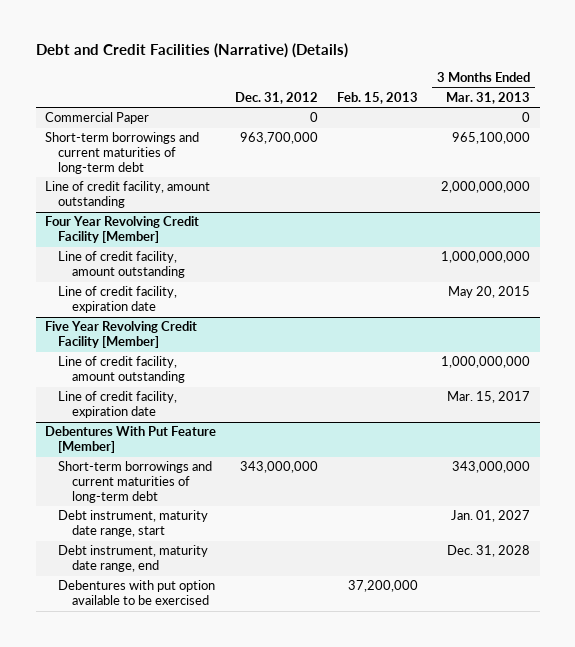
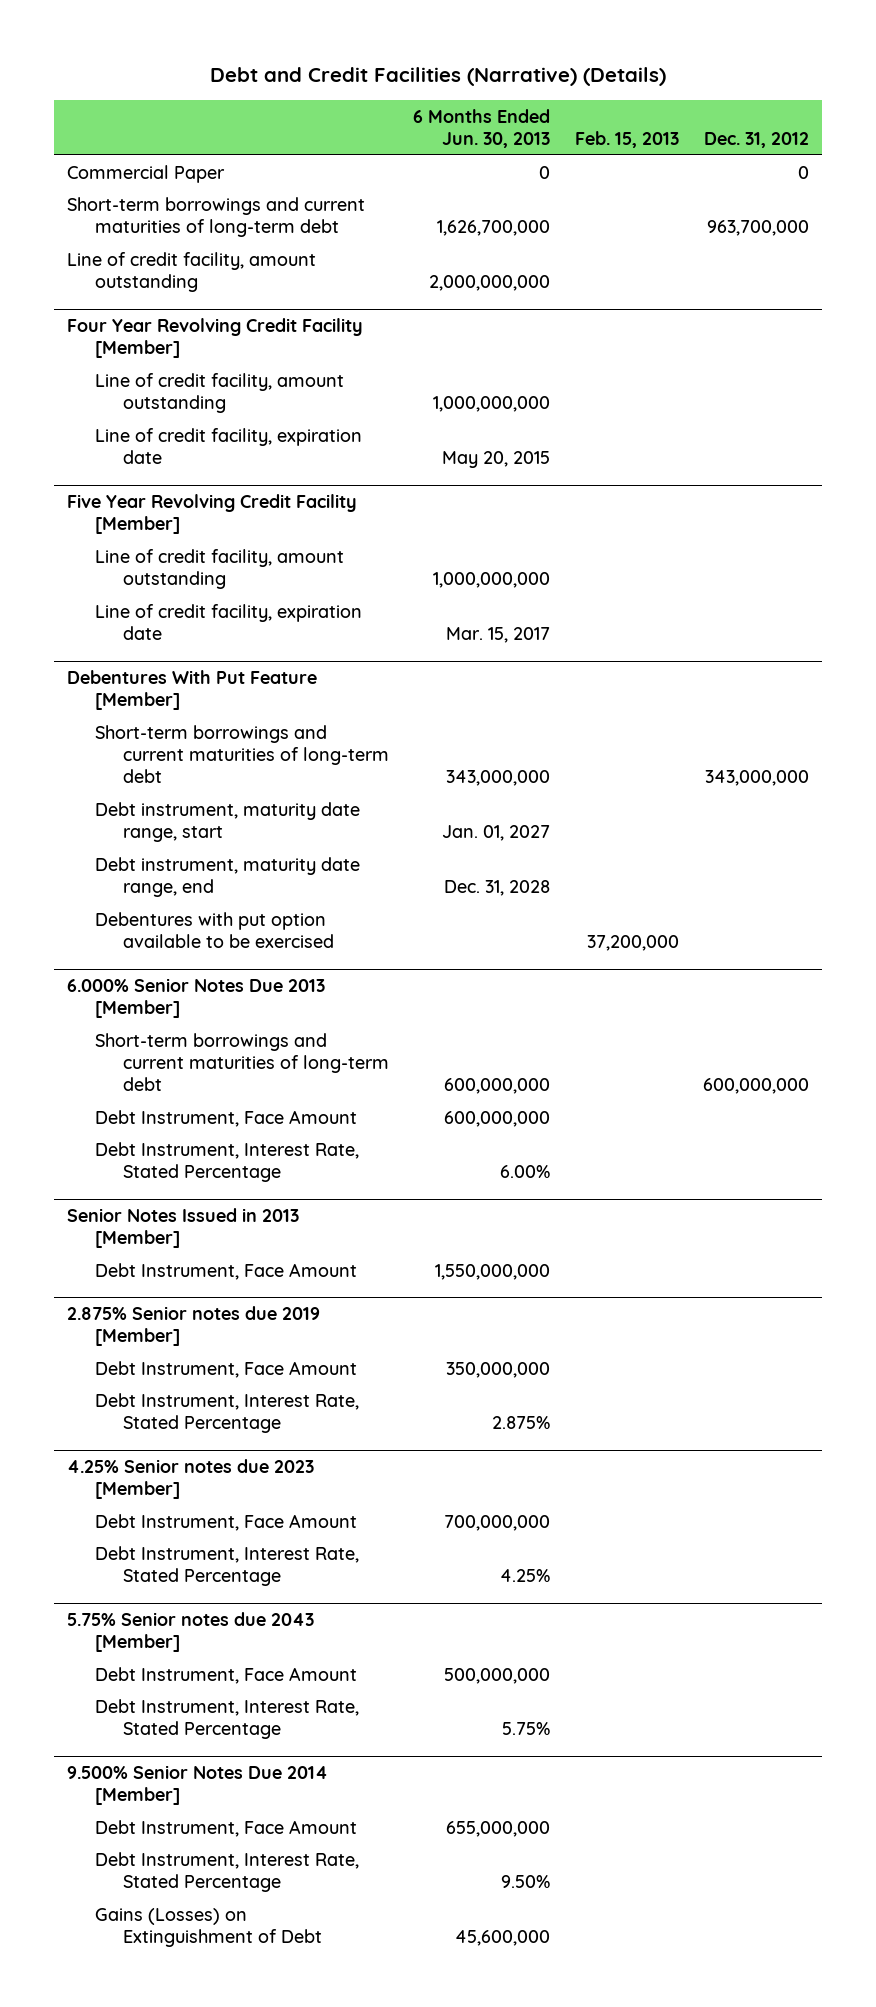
- | Dec. 31, 2012 | Feb. 15, 2013 | 3 Months Ended Mar. 31, 2013
+ | 6 Months Ended Jun. 30, 2013 | Feb. 15, 2013 | Dec. 31, 2012
+ 6.000% Senior Notes Due 2013 [Member]
+ Short-term borrowings and current maturities of long-term debt | 600,000,000 | | 600,000,000
+ Debt Instrument, Face Amount | 600,000,000 | |
+ Debt Instrument, Interest Rate, Stated Percentage | 6.00% | |
+ Senior Notes Issued in 2013 [Member]
+ Debt Instrument, Face Amount | 1,550,000,000 | |
+ 2.875% Senior notes due 2019 [Member]
+ Debt Instrument, Face Amount | 350,000,000 | |
+ Debt Instrument, Interest Rate, Stated Percentage | 2.875% | |
+ 4.25% Senior notes due 2023 [Member]
+ Debt Instrument, Face Amount | 700,000,000 | |
+ Debt Instrument, Interest Rate, Stated Percentage | 4.25% | |
+ 5.75% Senior notes due 2043 [Member]
+ Debt Instrument, Face Amount | 500,000,000 | |
+ Debt Instrument, Interest Rate, Stated Percentage | 5.75% | |
+ 9.500% Senior Notes Due 2014 [Member]
+ Debt Instrument, Face Amount | 655,000,000 | |
+ Debt Instrument, Interest Rate, Stated Percentage | 9.50% | |
+ Gains (Losses) on Extinguishment of Debt | 45,600,000 | |

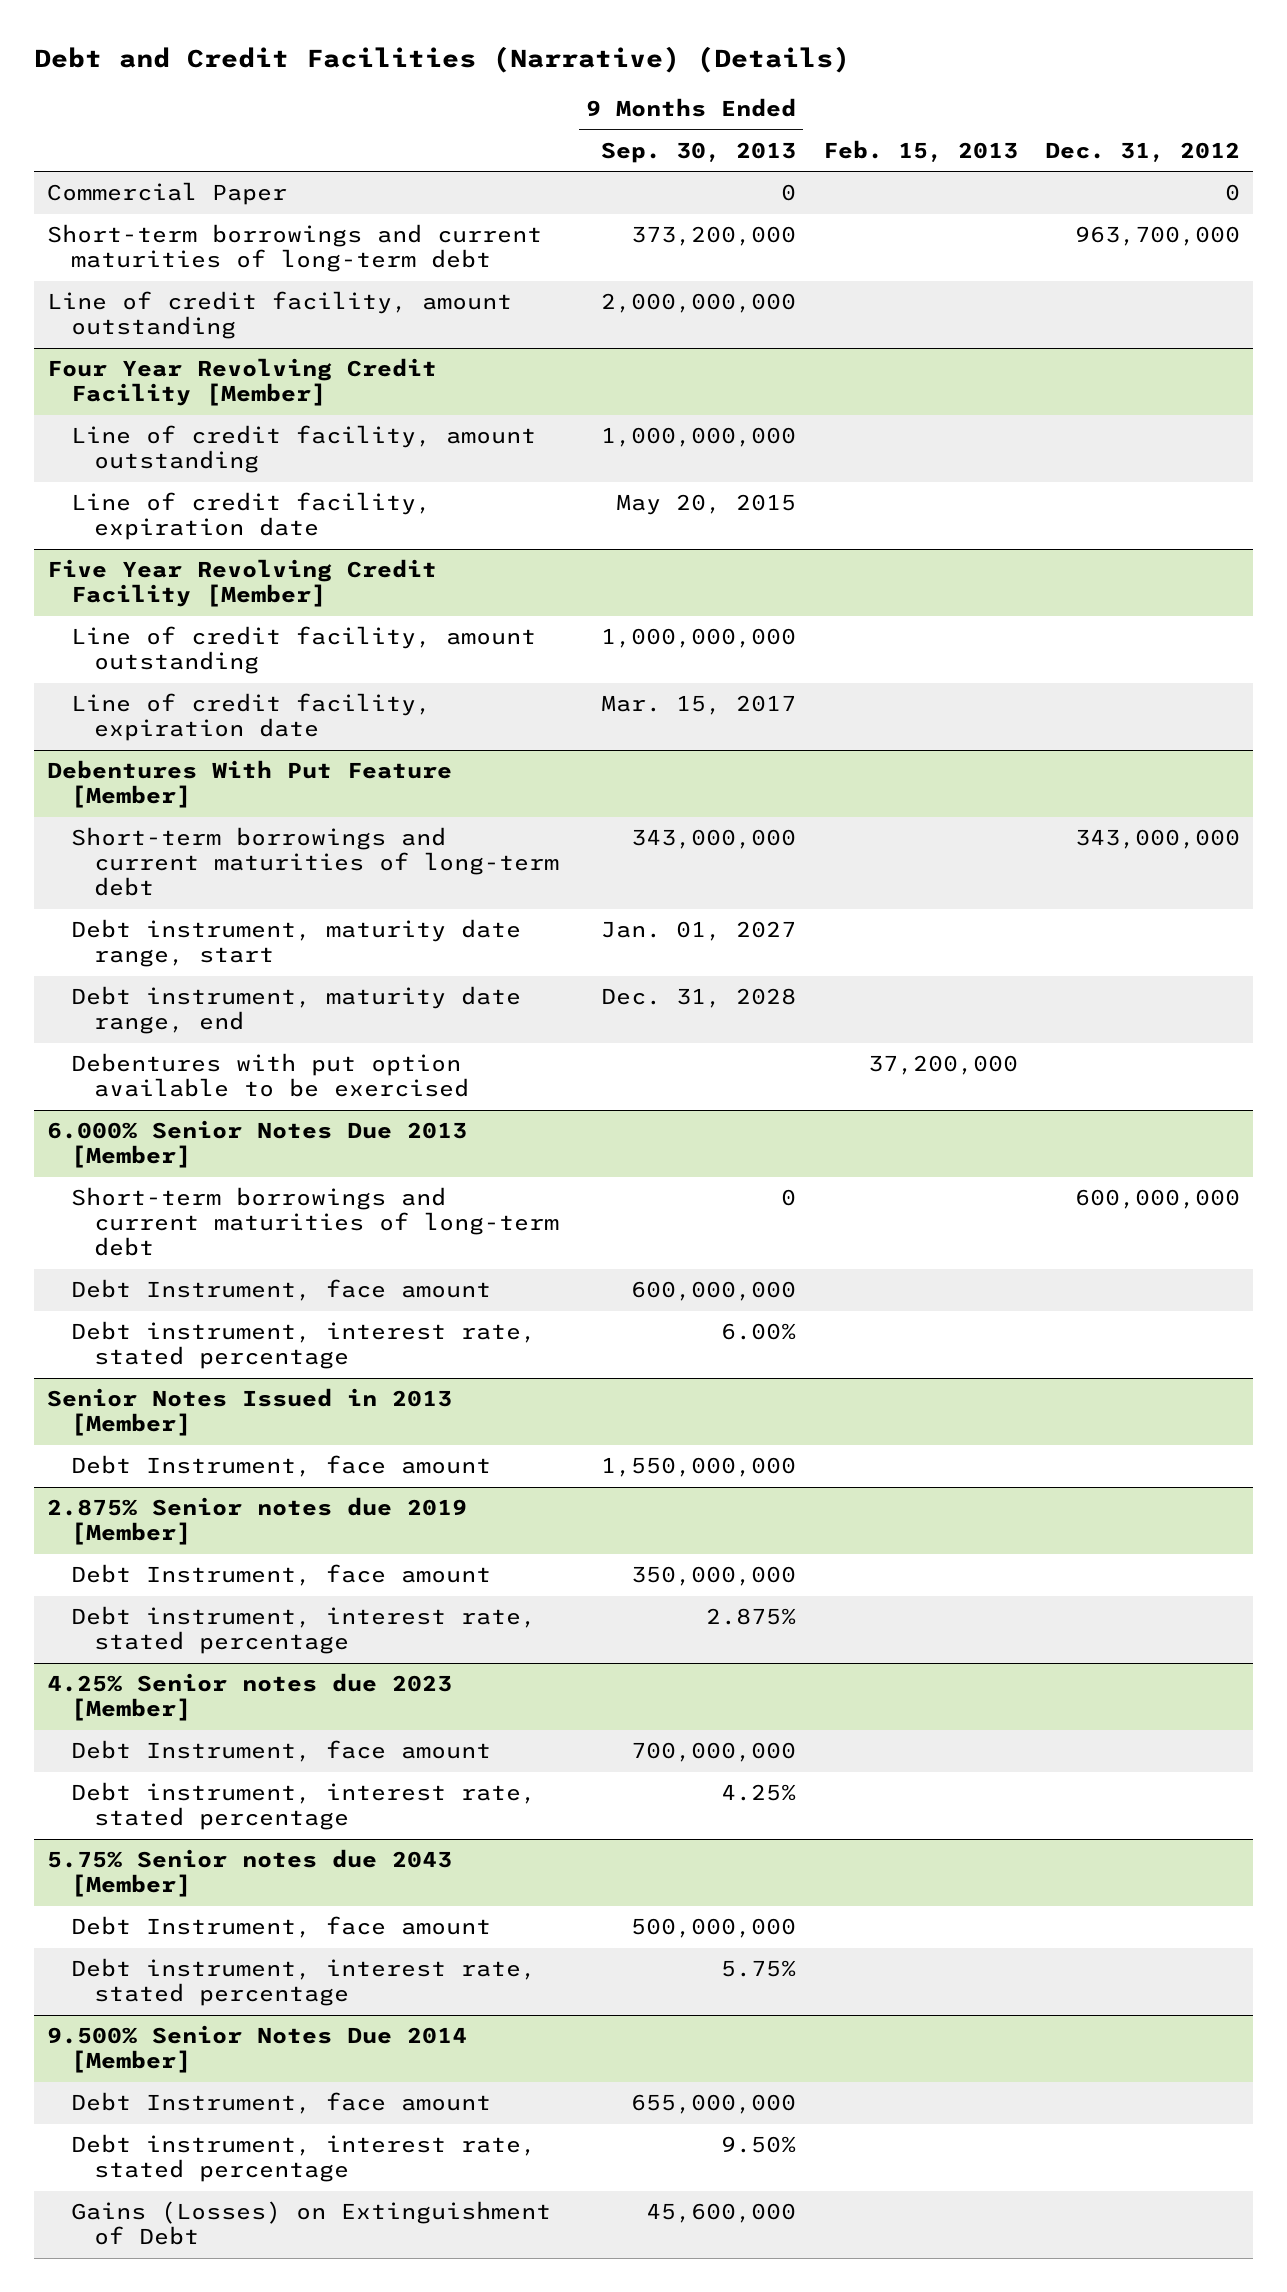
- | 6 Months Ended Jun. 30, 2013 | Feb. 15, 2013 | Dec. 31, 2012
+ | 9 Months Ended Sep. 30, 2013 | Feb. 15, 2013 | Dec. 31, 2012
@ 6.000% Senior Notes Due 2013 [Member]
- Debt Instrument, Face Amount | 600,000,000 | |
- Debt Instrument, Interest Rate, Stated Percentage | 6.00% | |
+ Debt Instrument, face amount | 600,000,000 | |
+ Debt instrument, interest rate, stated percentage | 6.00% | |
@ Senior Notes Issued in 2013 [Member]
- Debt Instrument, Face Amount | 1,550,000,000 | |
+ Debt Instrument, face amount | 1,550,000,000 | |
@ 2.875% Senior notes due 2019 [Member]
- Debt Instrument, Face Amount | 350,000,000 | |
- Debt Instrument, Interest Rate, Stated Percentage | 2.875% | |
+ Debt Instrument, face amount | 350,000,000 | |
+ Debt instrument, interest rate, stated percentage | 2.875% | |
@ 4.25% Senior notes due 2023 [Member]
- Debt Instrument, Face Amount | 700,000,000 | |
- Debt Instrument, Interest Rate, Stated Percentage | 4.25% | |
+ Debt Instrument, face amount | 700,000,000 | |
+ Debt instrument, interest rate, stated percentage | 4.25% | |
@ 5.75% Senior notes due 2043 [Member]
- Debt Instrument, Face Amount | 500,000,000 | |
- Debt Instrument, Interest Rate, Stated Percentage | 5.75% | |
+ Debt Instrument, face amount | 500,000,000 | |
+ Debt instrument, interest rate, stated percentage | 5.75% | |
@ 9.500% Senior Notes Due 2014 [Member]
- Debt Instrument, Face Amount | 655,000,000 | |
- Debt Instrument, Interest Rate, Stated Percentage | 9.50% | |
+ Debt Instrument, face amount | 655,000,000 | |
+ Debt instrument, interest rate, stated percentage | 9.50% | |

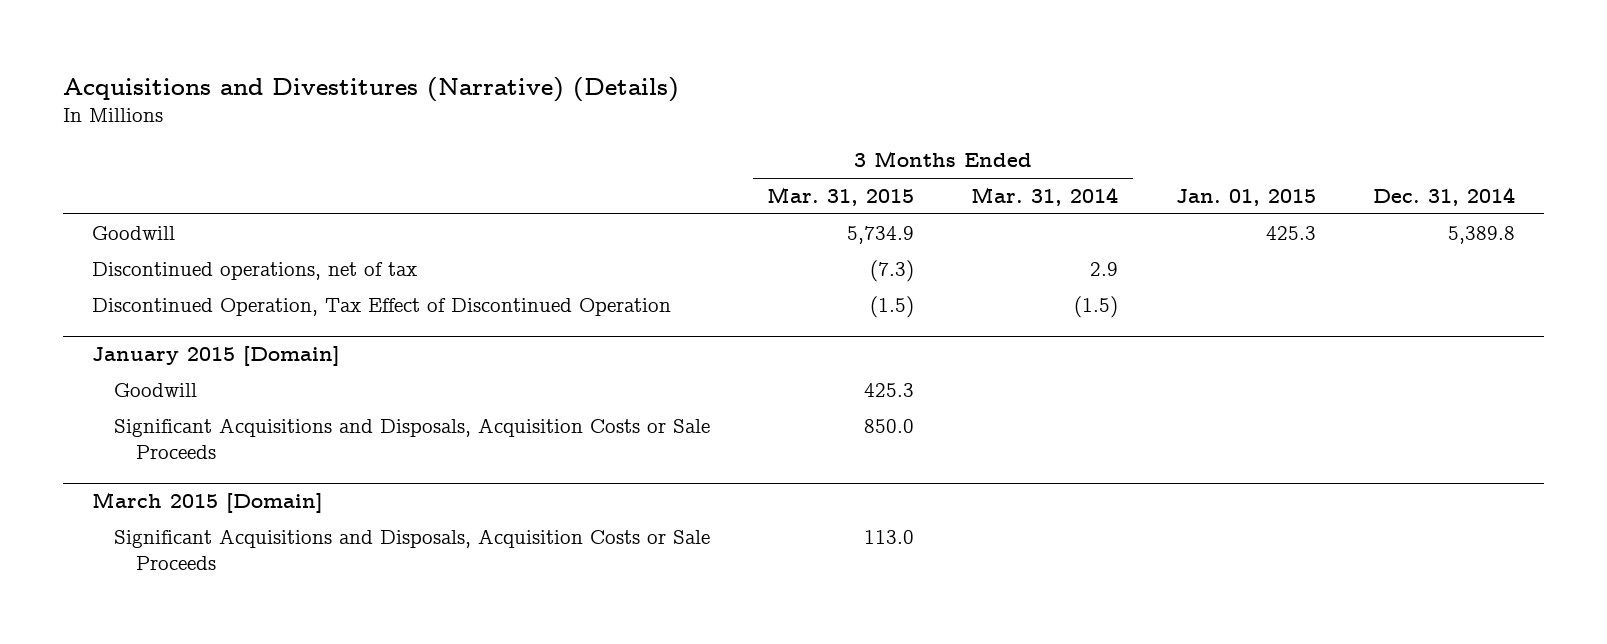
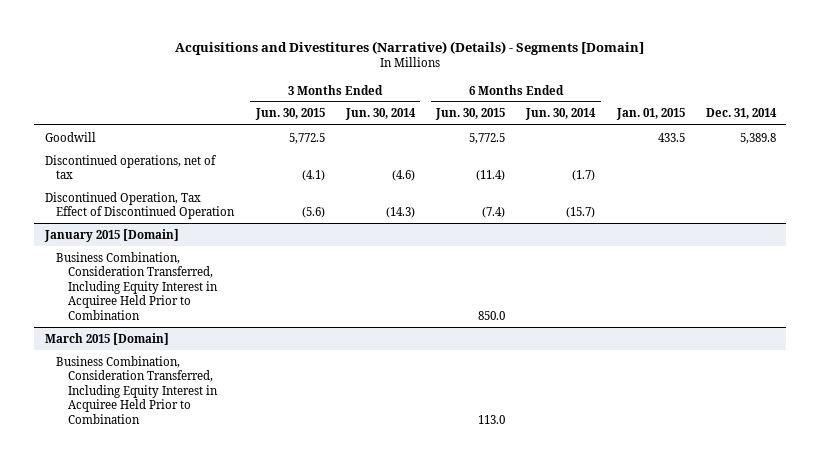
- Acquisitions and Divestitures (Narrative) (Details)
+ Acquisitions and Divestitures (Narrative) (Details) - Segments [Domain]
- | 3 Months Ended Mar. 31, 2015 | 3 Months Ended Mar. 31, 2014 | Jan. 01, 2015 | Dec. 31, 2014
+ | 3 Months Ended Jun. 30, 2015 | 3 Months Ended Jun. 30, 2014 | 6 Months Ended Jun. 30, 2015 | 6 Months Ended Jun. 30, 2014 | Jan. 01, 2015 | Dec. 31, 2014
- Goodwill | 5,734.9 | | 425.3 | 5,389.8
+ Goodwill | 5,772.5 | | 5,772.5 | | 433.5 | 5,389.8
@ January 2015 [Domain]
- Goodwill | 425.3 | | |
- Significant Acquisitions and Disposals, Acquisition Costs or Sale Proceeds | 850.0 | | |
+ Business Combination, Consideration Transferred, Including Equity Interest in Acquiree Held Prior to Combination | | | 850.0 | | |
@ March 2015 [Domain]
- Significant Acquisitions and Disposals, Acquisition Costs or Sale Proceeds | 113.0 | | |
+ Business Combination, Consideration Transferred, Including Equity Interest in Acquiree Held Prior to Combination | | | 113.0 | | |

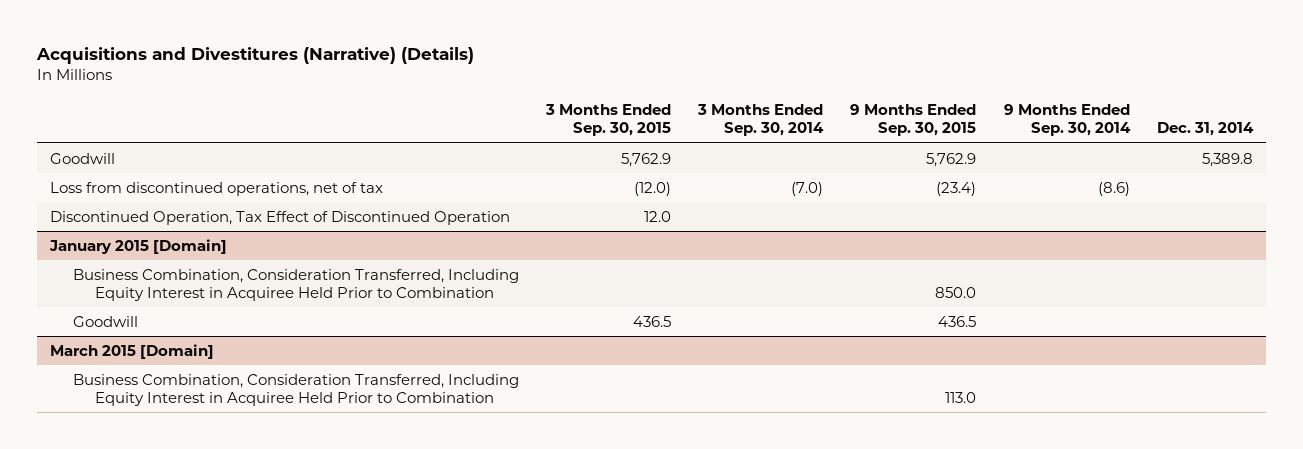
- Acquisitions and Divestitures (Narrative) (Details) - Segments [Domain]
+ Acquisitions and Divestitures (Narrative) (Details)
- | 3 Months Ended Jun. 30, 2015 | 3 Months Ended Jun. 30, 2014 | 6 Months Ended Jun. 30, 2015 | 6 Months Ended Jun. 30, 2014 | Jan. 01, 2015 | Dec. 31, 2014
+ | 3 Months Ended Sep. 30, 2015 | 3 Months Ended Sep. 30, 2014 | 9 Months Ended Sep. 30, 2015 | 9 Months Ended Sep. 30, 2014 | Dec. 31, 2014
- Discontinued operations, net of tax | (4.1) | (4.6) | (11.4) | (1.7) | |
+ Loss from discontinued operations, net of tax | (12.0) | (7.0) | (23.4) | (8.6) |
@ January 2015 [Domain]
+ Goodwill | 436.5 | | 436.5 | |

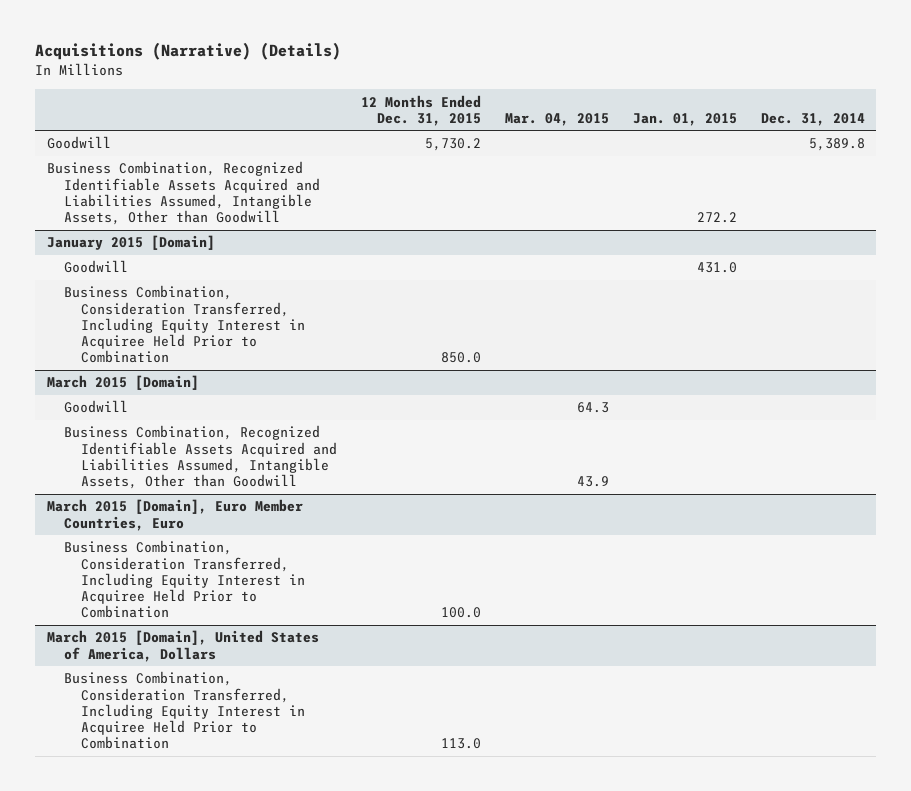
- Acquisitions and Divestitures (Narrative) (Details)
+ Acquisitions (Narrative) (Details)
- | 3 Months Ended Sep. 30, 2015 | 3 Months Ended Sep. 30, 2014 | 9 Months Ended Sep. 30, 2015 | 9 Months Ended Sep. 30, 2014 | Dec. 31, 2014
+ | 12 Months Ended Dec. 31, 2015 | Mar. 04, 2015 | Jan. 01, 2015 | Dec. 31, 2014
- Loss from discontinued operations, net of tax | (12.0) | (7.0) | (23.4) | (8.6) |
- Discontinued Operation, Tax Effect of Discontinued Operation | 12.0 | | | |
+ Business Combination, Recognized Identifiable Assets Acquired and Liabilities Assumed, Intangible Assets, Other than Goodwill | | | 272.2 |
@ January 2015 [Domain]
moved down: Business Combination, Consideration Transferred, Including Equity Interest in Acquiree Held Prior to Combination | 850.0 | | |
@ March 2015 [Domain]
- Business Combination, Consideration Transferred, Including Equity Interest in Acquiree Held Prior to Combination | | | 113.0 | |
+ Goodwill | | 64.3 | |
+ Business Combination, Recognized Identifiable Assets Acquired and Liabilities Assumed, Intangible Assets, Other than Goodwill | | 43.9 | |
+ March 2015 [Domain], Euro Member Countries, Euro
+ Business Combination, Consideration Transferred, Including Equity Interest in Acquiree Held Prior to Combination | 100.0 | | |
+ March 2015 [Domain], United States of America, Dollars
+ Business Combination, Consideration Transferred, Including Equity Interest in Acquiree Held Prior to Combination | 113.0 | | |

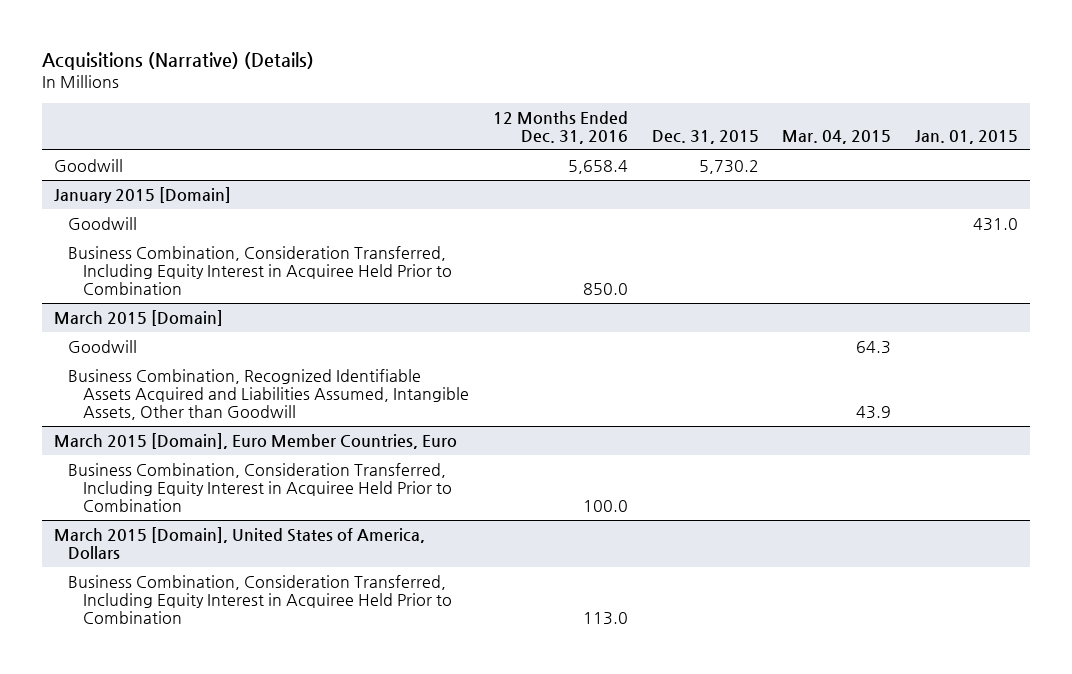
- | 12 Months Ended Dec. 31, 2015 | Mar. 04, 2015 | Jan. 01, 2015 | Dec. 31, 2014
+ | 12 Months Ended Dec. 31, 2016 | Dec. 31, 2015 | Mar. 04, 2015 | Jan. 01, 2015
- Business Combination, Recognized Identifiable Assets Acquired and Liabilities Assumed, Intangible Assets, Other than Goodwill | | | 272.2 |

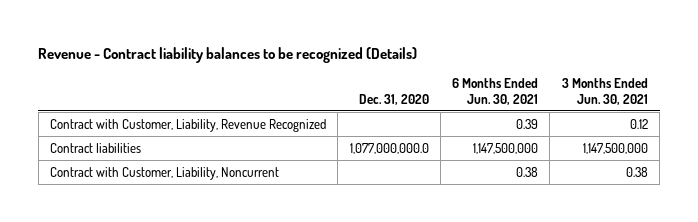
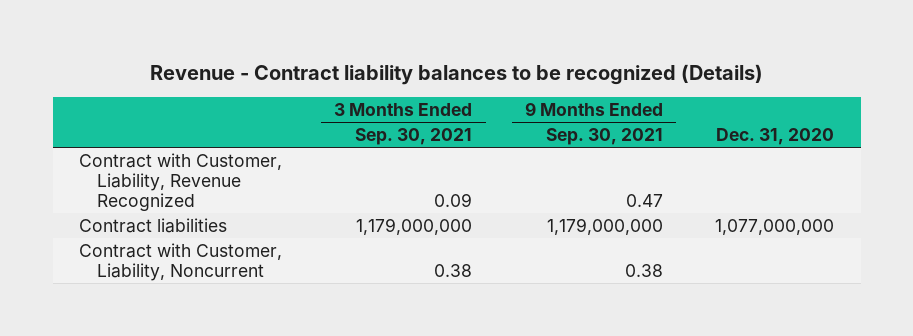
- | Dec. 31, 2020 | 6 Months Ended Jun. 30, 2021 | 3 Months Ended Jun. 30, 2021
+ | 3 Months Ended Sep. 30, 2021 | 9 Months Ended Sep. 30, 2021 | Dec. 31, 2020
- Contract liabilities | 1,077,000,000.0 | 1,147,500,000 | 1,147,500,000
+ Contract liabilities | 1,179,000,000 | 1,179,000,000 | 1,077,000,000

